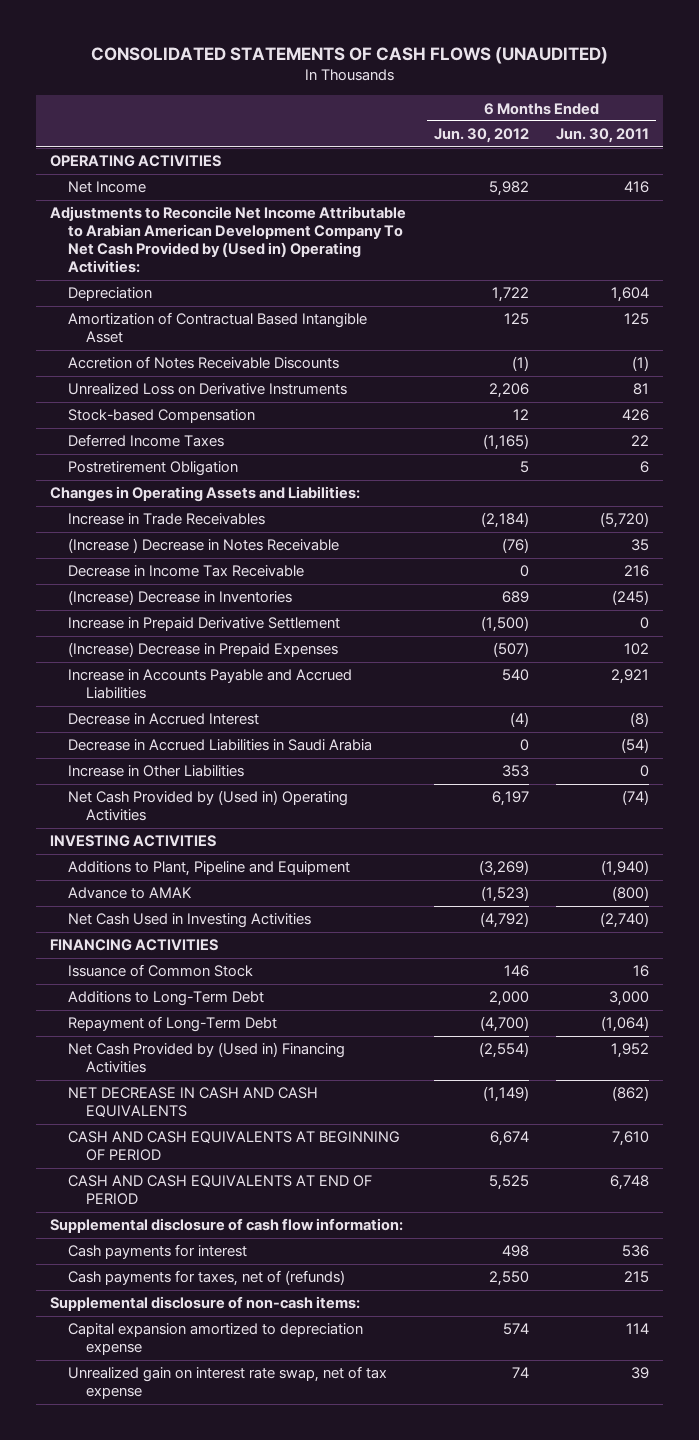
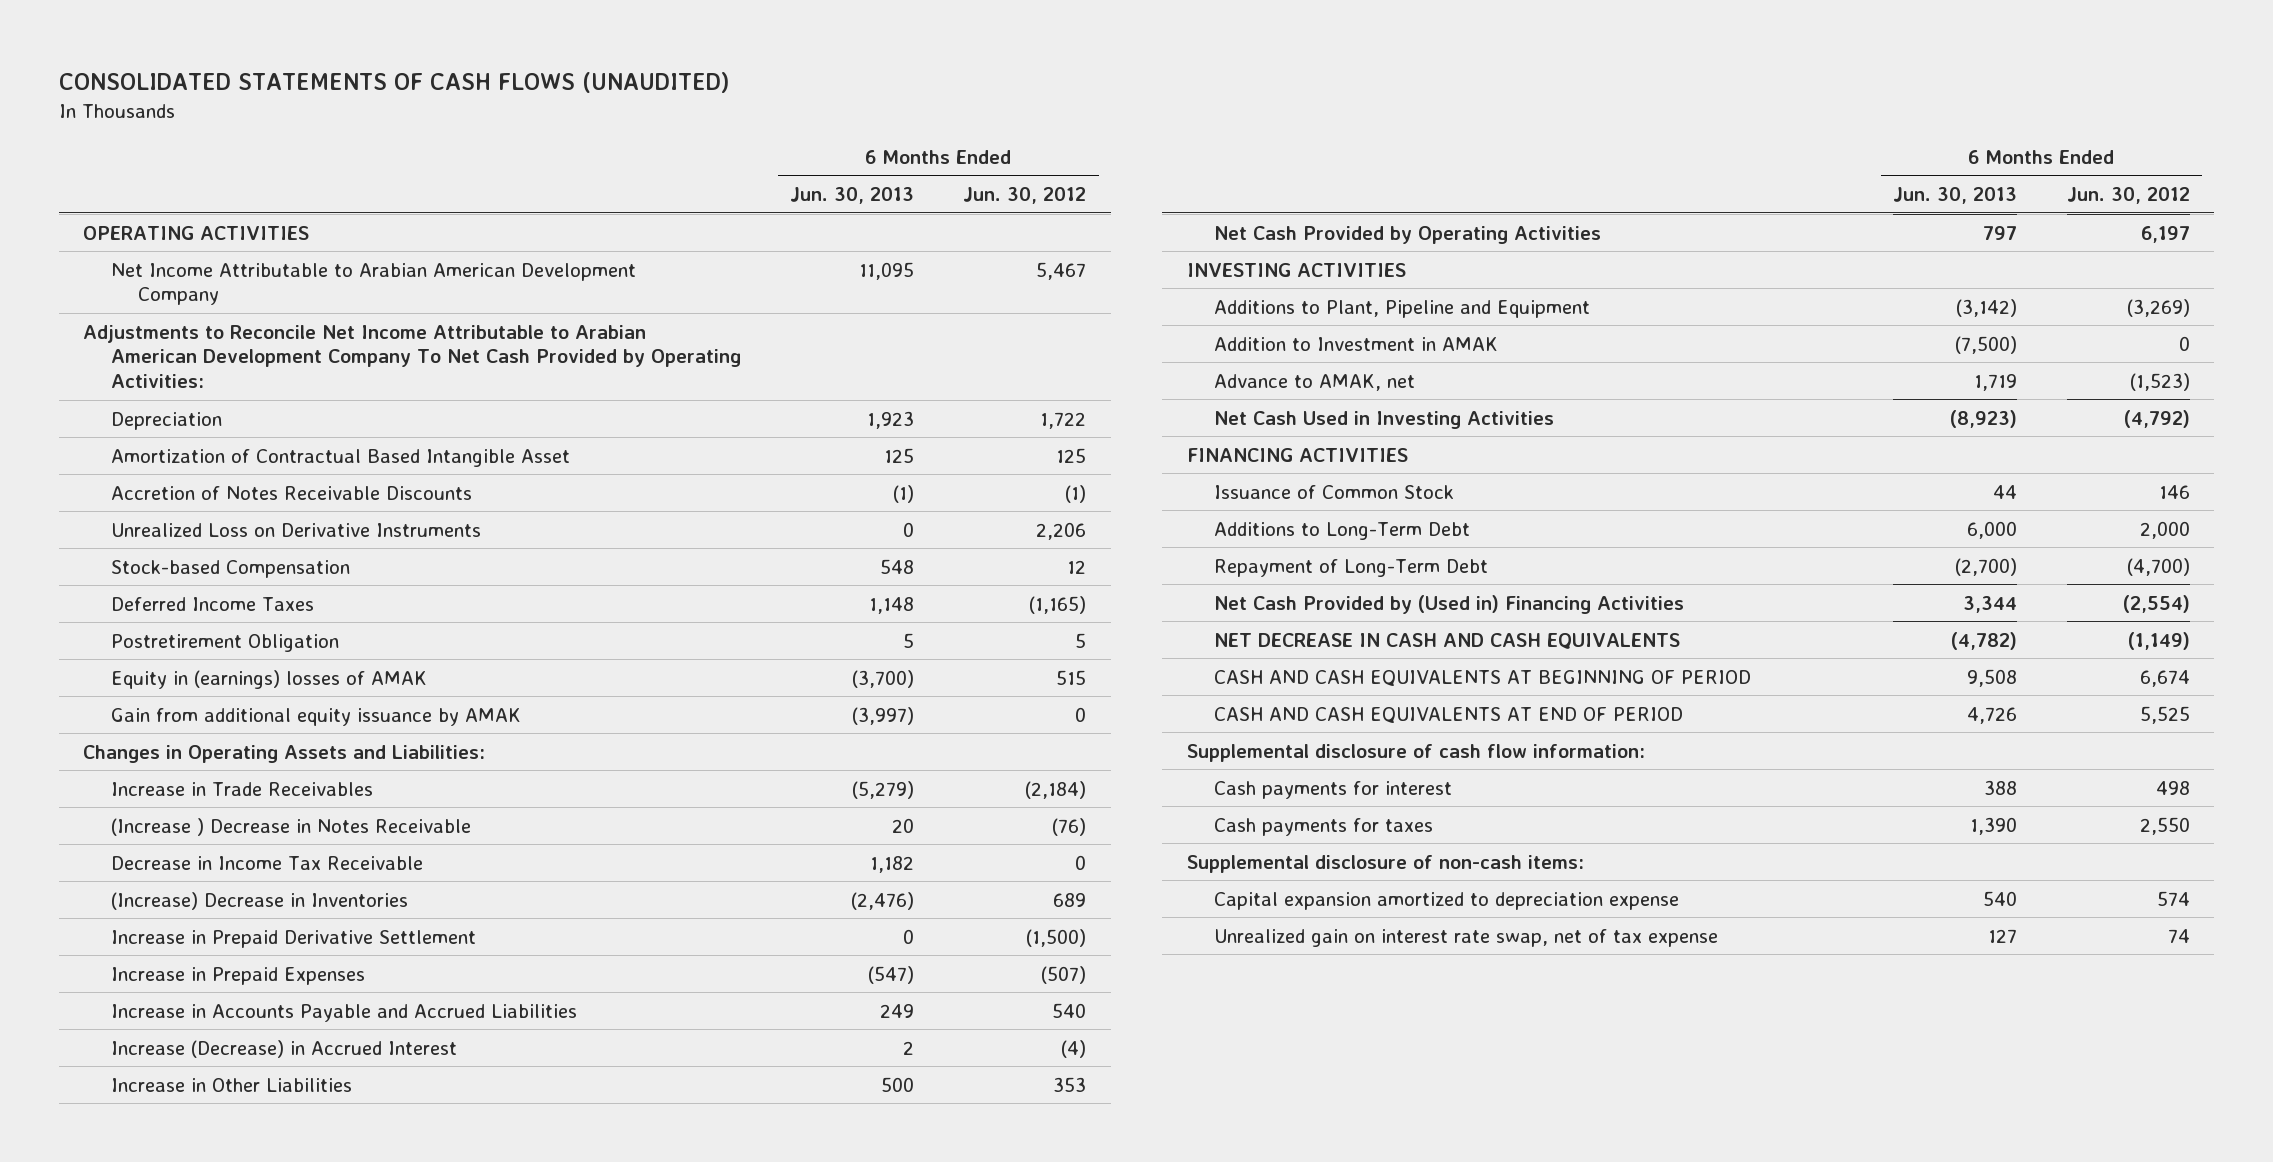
- | 6 Months Ended Jun. 30, 2012 | 6 Months Ended Jun. 30, 2011
+ | 6 Months Ended Jun. 30, 2013 | 6 Months Ended Jun. 30, 2012
- Net Income | 5,982 | 416
- Adjustments to Reconcile Net Income Attributable to Arabian American Development Company To Net Cash Provided by (Used in) Operating Activities:
+ Net Income Attributable to Arabian American Development Company | 11,095 | 5,467
+ Adjustments to Reconcile Net Income Attributable to Arabian American Development Company To Net Cash Provided by Operating Activities:
+ Equity in (earnings) losses of AMAK | (3,700) | 515
+ Gain from additional equity issuance by AMAK | (3,997) | 0
- (Increase) Decrease in Prepaid Expenses | (507) | 102
+ Increase in Prepaid Expenses | (547) | (507)
- Decrease in Accrued Interest | (4) | (8)
- Decrease in Accrued Liabilities in Saudi Arabia | 0 | (54)
+ Increase (Decrease) in Accrued Interest | 2 | (4)
- Net Cash Provided by (Used in) Operating Activities | 6,197 | (74)
+ Net Cash Provided by Operating Activities | 797 | 6,197
- Advance to AMAK | (1,523) | (800)
+ Addition to Investment in AMAK | (7,500) | 0
+ Advance to AMAK, net | 1,719 | (1,523)
- Cash payments for taxes, net of (refunds) | 2,550 | 215
+ Cash payments for taxes | 1,390 | 2,550

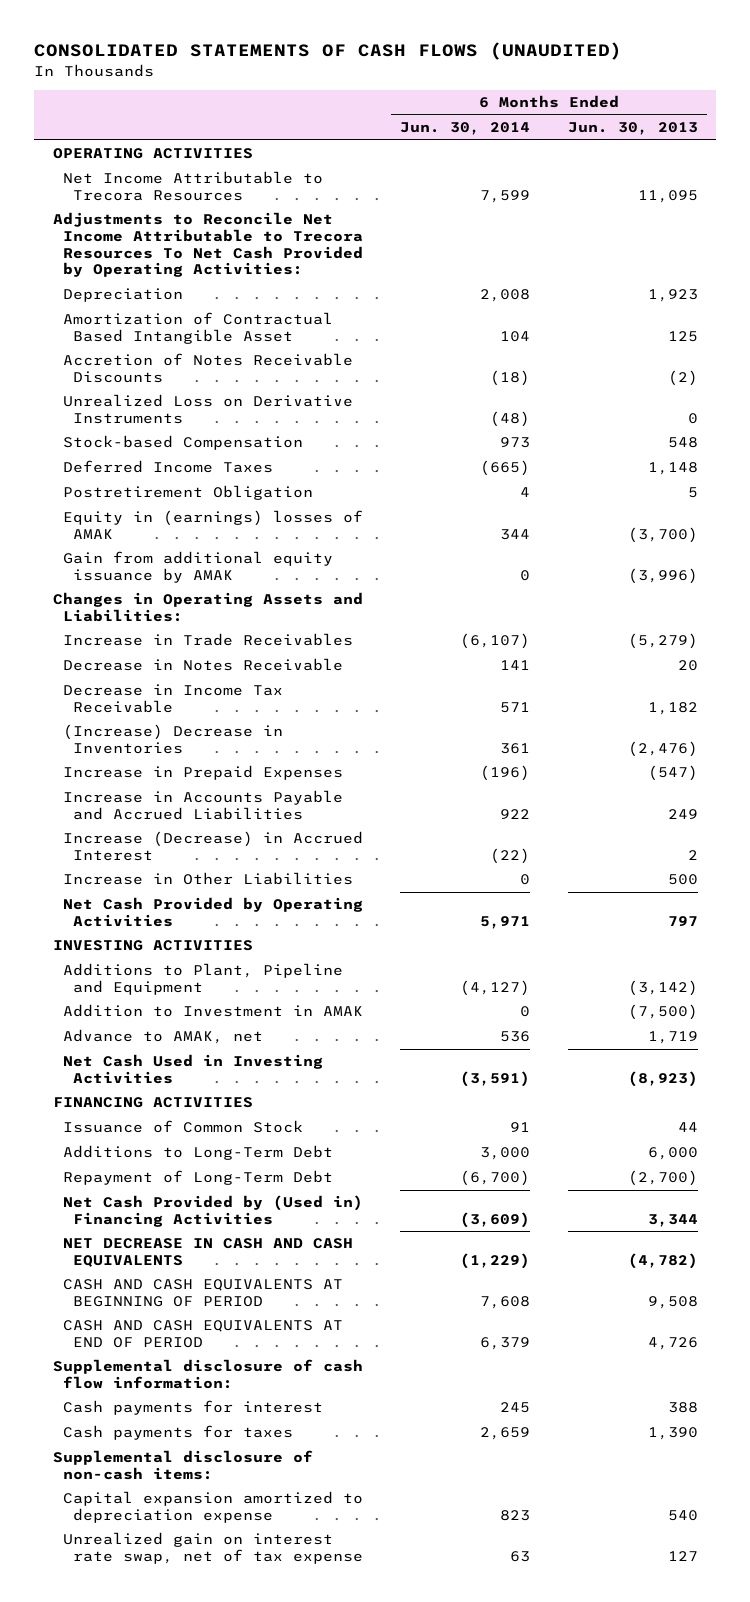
- | 6 Months Ended Jun. 30, 2013 | 6 Months Ended Jun. 30, 2012
+ | 6 Months Ended Jun. 30, 2014 | 6 Months Ended Jun. 30, 2013
- Net Income Attributable to Arabian American Development Company | 11,095 | 5,467
- Adjustments to Reconcile Net Income Attributable to Arabian American Development Company To Net Cash Provided by Operating Activities:
+ Net Income Attributable to Trecora Resources | 7,599 | 11,095
+ Adjustments to Reconcile Net Income Attributable to Trecora Resources To Net Cash Provided by Operating Activities:
- Accretion of Notes Receivable Discounts | (1) | (1)
+ Accretion of Notes Receivable Discounts | (18) | (2)
- Gain from additional equity issuance by AMAK | (3,997) | 0
+ Gain from additional equity issuance by AMAK | 0 | (3,996)
- (Increase ) Decrease in Notes Receivable | 20 | (76)
+ Decrease in Notes Receivable | 141 | 20
- Increase in Prepaid Derivative Settlement | 0 | (1,500)

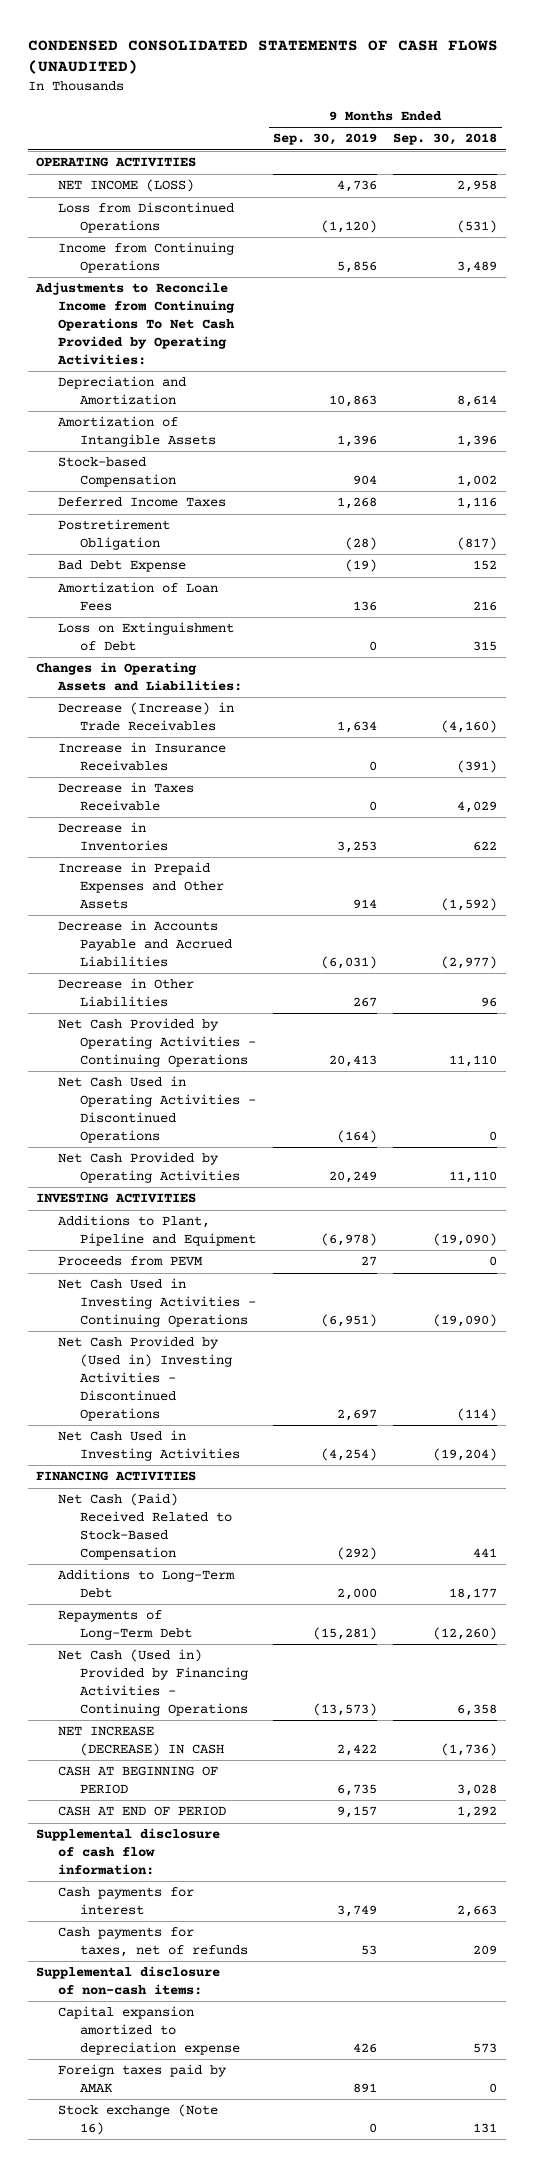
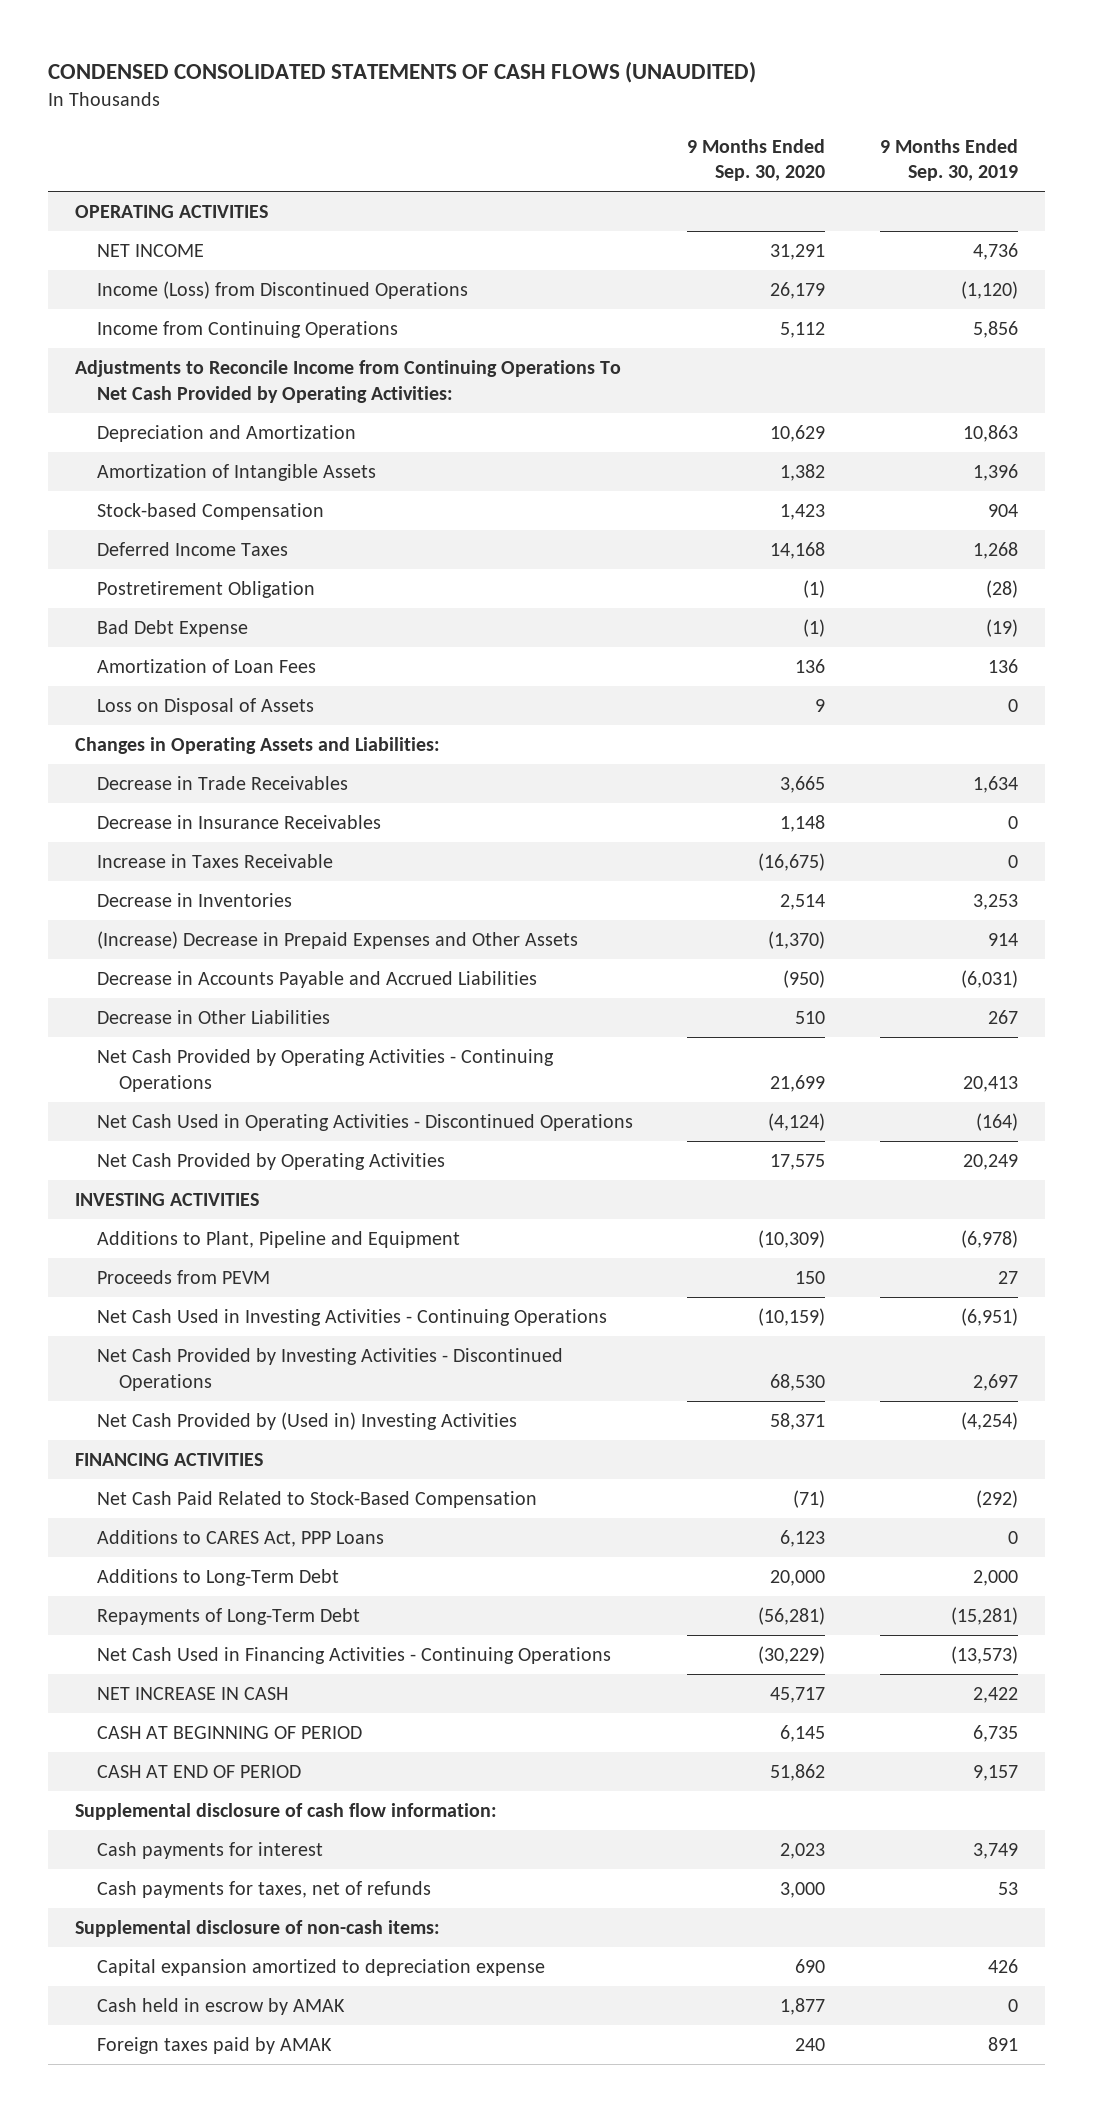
- | 9 Months Ended Sep. 30, 2019 | 9 Months Ended Sep. 30, 2018
+ | 9 Months Ended Sep. 30, 2020 | 9 Months Ended Sep. 30, 2019
- NET INCOME (LOSS) | 4,736 | 2,958
- Loss from Discontinued Operations | (1,120) | (531)
+ NET INCOME | 31,291 | 4,736
+ Income (Loss) from Discontinued Operations | 26,179 | (1,120)
- Loss on Extinguishment of Debt | 0 | 315
+ Loss on Disposal of Assets | 9 | 0
- Decrease (Increase) in Trade Receivables | 1,634 | (4,160)
- Increase in Insurance Receivables | 0 | (391)
- Decrease in Taxes Receivable | 0 | 4,029
+ Decrease in Trade Receivables | 3,665 | 1,634
+ Decrease in Insurance Receivables | 1,148 | 0
+ Increase in Taxes Receivable | (16,675) | 0
- Increase in Prepaid Expenses and Other Assets | 914 | (1,592)
+ (Increase) Decrease in Prepaid Expenses and Other Assets | (1,370) | 914
- Net Cash Provided by (Used in) Investing Activities - Discontinued Operations | 2,697 | (114)
- Net Cash Used in Investing Activities | (4,254) | (19,204)
+ Net Cash Provided by Investing Activities - Discontinued Operations | 68,530 | 2,697
+ Net Cash Provided by (Used in) Investing Activities | 58,371 | (4,254)
- Net Cash (Paid) Received Related to Stock-Based Compensation | (292) | 441
+ Net Cash Paid Related to Stock-Based Compensation | (71) | (292)
+ Additions to CARES Act, PPP Loans | 6,123 | 0
- Net Cash (Used in) Provided by Financing Activities - Continuing Operations | (13,573) | 6,358
- NET INCREASE (DECREASE) IN CASH | 2,422 | (1,736)
+ Net Cash Used in Financing Activities - Continuing Operations | (30,229) | (13,573)
+ NET INCREASE IN CASH | 45,717 | 2,422
+ Cash held in escrow by AMAK | 1,877 | 0
- Stock exchange (Note 16) | 0 | 131

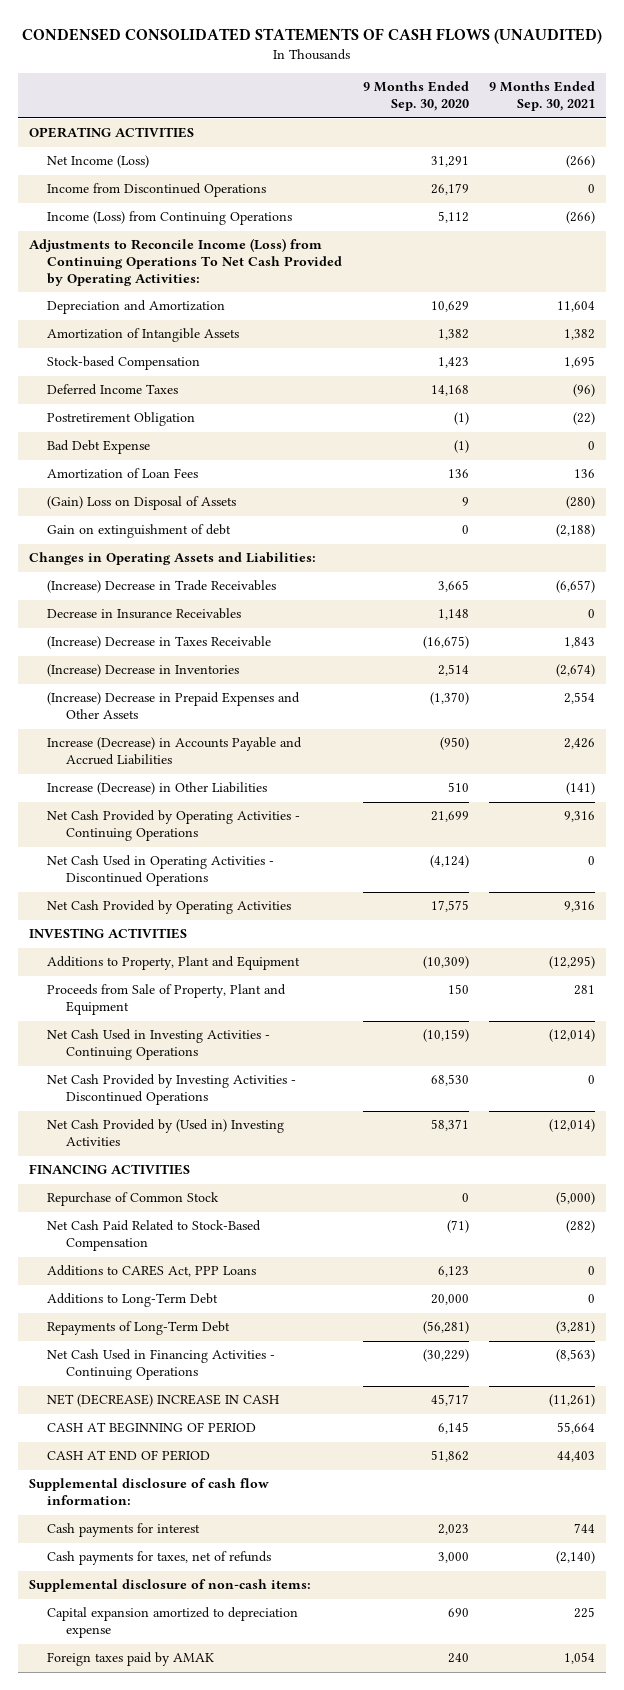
- | 9 Months Ended Sep. 30, 2020 | 9 Months Ended Sep. 30, 2019
+ | 9 Months Ended Sep. 30, 2020 | 9 Months Ended Sep. 30, 2021
- NET INCOME | 31,291 | 4,736
- Income (Loss) from Discontinued Operations | 26,179 | (1,120)
- Income from Continuing Operations | 5,112 | 5,856
- Adjustments to Reconcile Income from Continuing Operations To Net Cash Provided by Operating Activities:
+ Net Income (Loss) | 31,291 | (266)
+ Income from Discontinued Operations | 26,179 | 0
+ Income (Loss) from Continuing Operations | 5,112 | (266)
+ Adjustments to Reconcile Income (Loss) from Continuing Operations To Net Cash Provided by Operating Activities:
- Loss on Disposal of Assets | 9 | 0
+ (Gain) Loss on Disposal of Assets | 9 | (280)
+ Gain on extinguishment of debt | 0 | (2,188)
- Decrease in Trade Receivables | 3,665 | 1,634
+ (Increase) Decrease in Trade Receivables | 3,665 | (6,657)
- Increase in Taxes Receivable | (16,675) | 0
- Decrease in Inventories | 2,514 | 3,253
+ (Increase) Decrease in Taxes Receivable | (16,675) | 1,843
+ (Increase) Decrease in Inventories | 2,514 | (2,674)
- Decrease in Accounts Payable and Accrued Liabilities | (950) | (6,031)
- Decrease in Other Liabilities | 510 | 267
+ Increase (Decrease) in Accounts Payable and Accrued Liabilities | (950) | 2,426
+ Increase (Decrease) in Other Liabilities | 510 | (141)
- Additions to Plant, Pipeline and Equipment | (10,309) | (6,978)
- Proceeds from PEVM | 150 | 27
+ Additions to Property, Plant and Equipment | (10,309) | (12,295)
+ Proceeds from Sale of Property, Plant and Equipment | 150 | 281
+ Repurchase of Common Stock | 0 | (5,000)
- NET INCREASE IN CASH | 45,717 | 2,422
+ NET (DECREASE) INCREASE IN CASH | 45,717 | (11,261)
- Cash held in escrow by AMAK | 1,877 | 0

